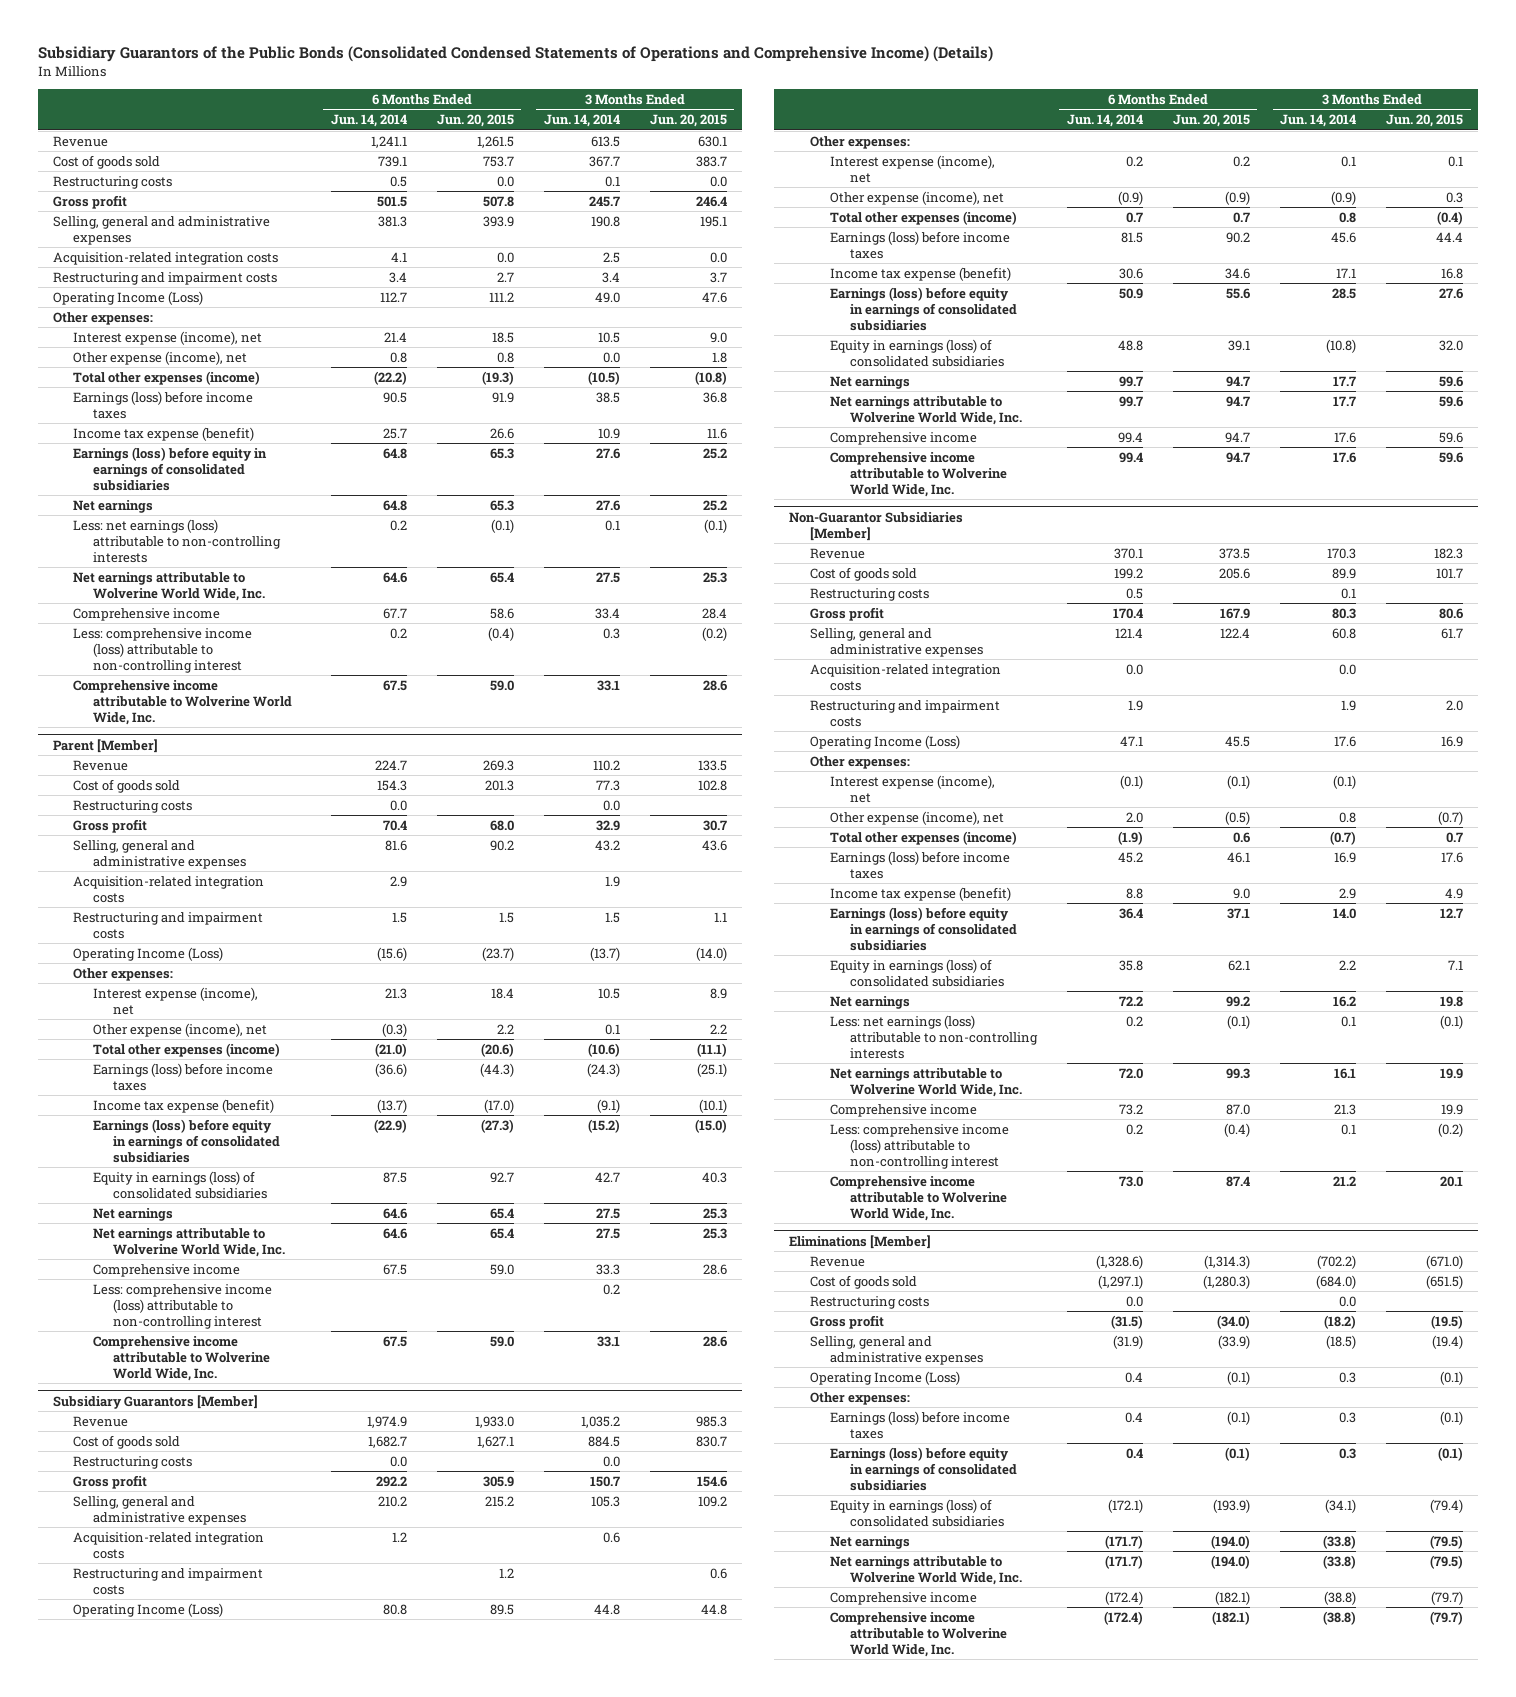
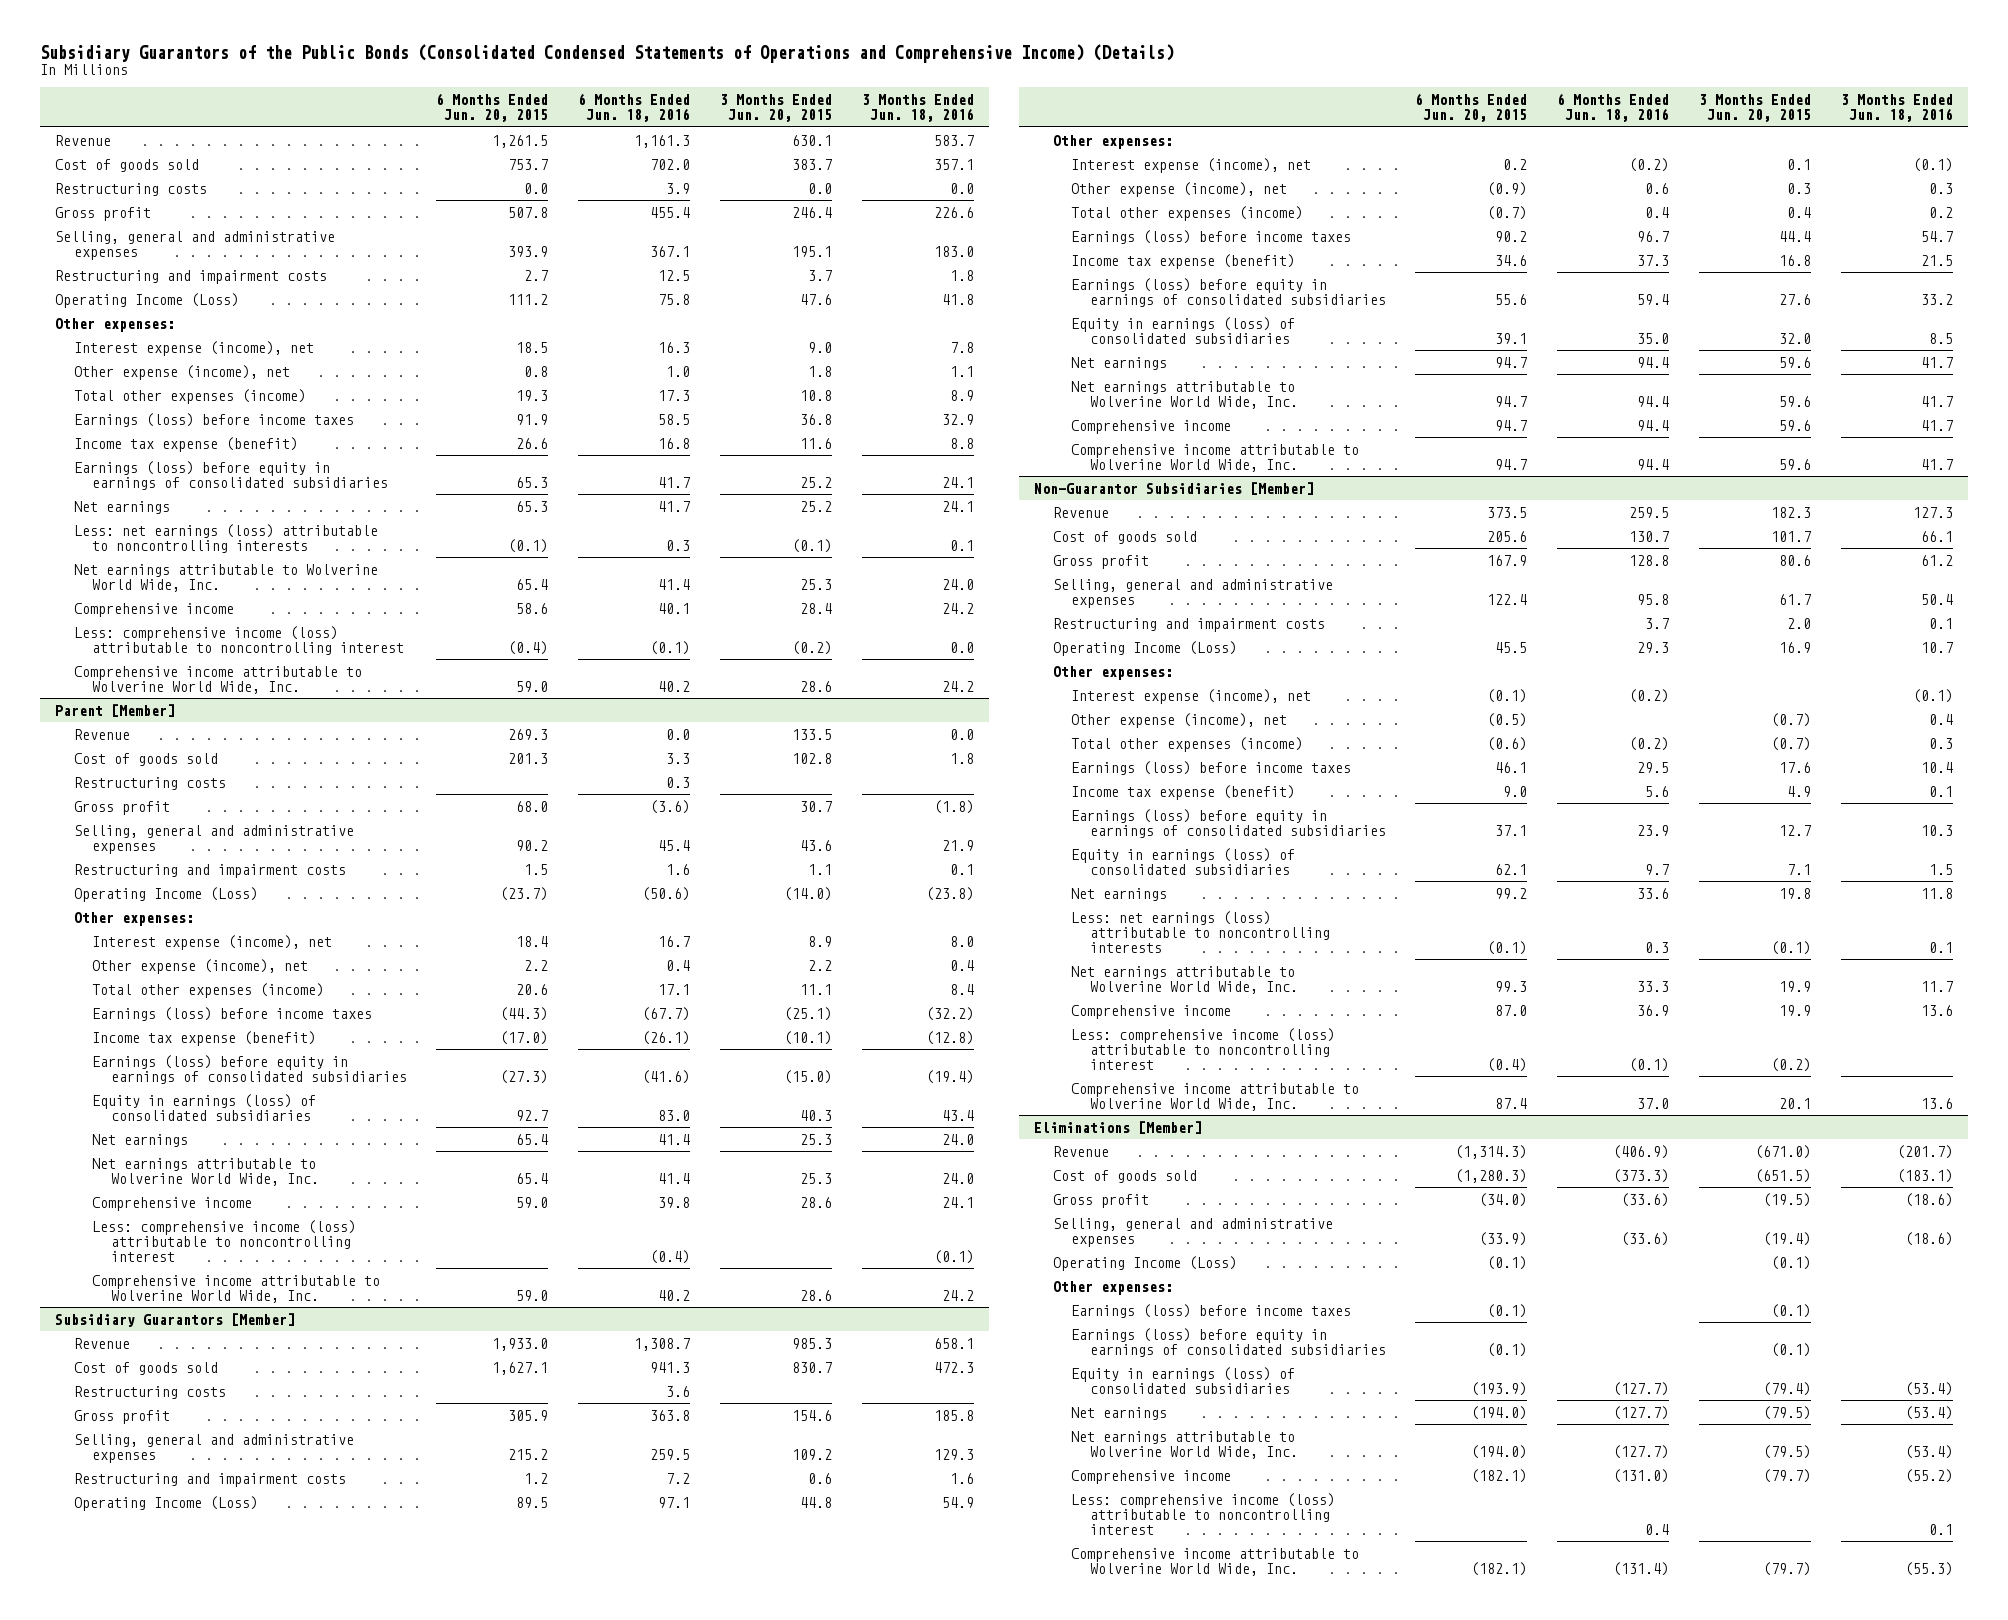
- | 6 Months Ended Jun. 14, 2014 | 6 Months Ended Jun. 20, 2015 | 3 Months Ended Jun. 14, 2014 | 3 Months Ended Jun. 20, 2015
+ | 6 Months Ended Jun. 20, 2015 | 6 Months Ended Jun. 18, 2016 | 3 Months Ended Jun. 20, 2015 | 3 Months Ended Jun. 18, 2016
- Acquisition-related integration costs | 4.1 | 0.0 | 2.5 | 0.0
- Total other expenses (income) | (22.2) | (19.3) | (10.5) | (10.8)
+ Total other expenses (income) | 19.3 | 17.3 | 10.8 | 8.9
- Less: net earnings (loss) attributable to non-controlling interests | 0.2 | (0.1) | 0.1 | (0.1)
+ Less: net earnings (loss) attributable to noncontrolling interests | (0.1) | 0.3 | (0.1) | 0.1
- Less: comprehensive income (loss) attributable to non-controlling interest | 0.2 | (0.4) | 0.3 | (0.2)
+ Less: comprehensive income (loss) attributable to noncontrolling interest | (0.4) | (0.1) | (0.2) | 0.0
@ Parent [Member]
- Acquisition-related integration costs | 2.9 | | 1.9 |
- Total other expenses (income) | (21.0) | (20.6) | (10.6) | (11.1)
+ Total other expenses (income) | 20.6 | 17.1 | 11.1 | 8.4
- Less: comprehensive income (loss) attributable to non-controlling interest | | | 0.2 |
+ Less: comprehensive income (loss) attributable to noncontrolling interest | | (0.4) | | (0.1)
@ Subsidiary Guarantors [Member]
- Acquisition-related integration costs | 1.2 | | 0.6 |
- Total other expenses (income) | 0.7 | 0.7 | 0.8 | (0.4)
+ Total other expenses (income) | (0.7) | 0.4 | 0.4 | 0.2
@ Non-Guarantor Subsidiaries [Member]
- Restructuring costs | 0.5 | | 0.1 |
- Acquisition-related integration costs | 0.0 | | 0.0 |
- Total other expenses (income) | (1.9) | 0.6 | (0.7) | 0.7
+ Total other expenses (income) | (0.6) | (0.2) | (0.7) | 0.3
- Less: net earnings (loss) attributable to non-controlling interests | 0.2 | (0.1) | 0.1 | (0.1)
+ Less: net earnings (loss) attributable to noncontrolling interests | (0.1) | 0.3 | (0.1) | 0.1
- Less: comprehensive income (loss) attributable to non-controlling interest | 0.2 | (0.4) | 0.1 | (0.2)
+ Less: comprehensive income (loss) attributable to noncontrolling interest | (0.4) | (0.1) | (0.2) |
@ Eliminations [Member]
- Restructuring costs | 0.0 | | 0.0 |
+ Less: comprehensive income (loss) attributable to noncontrolling interest | | 0.4 | | 0.1

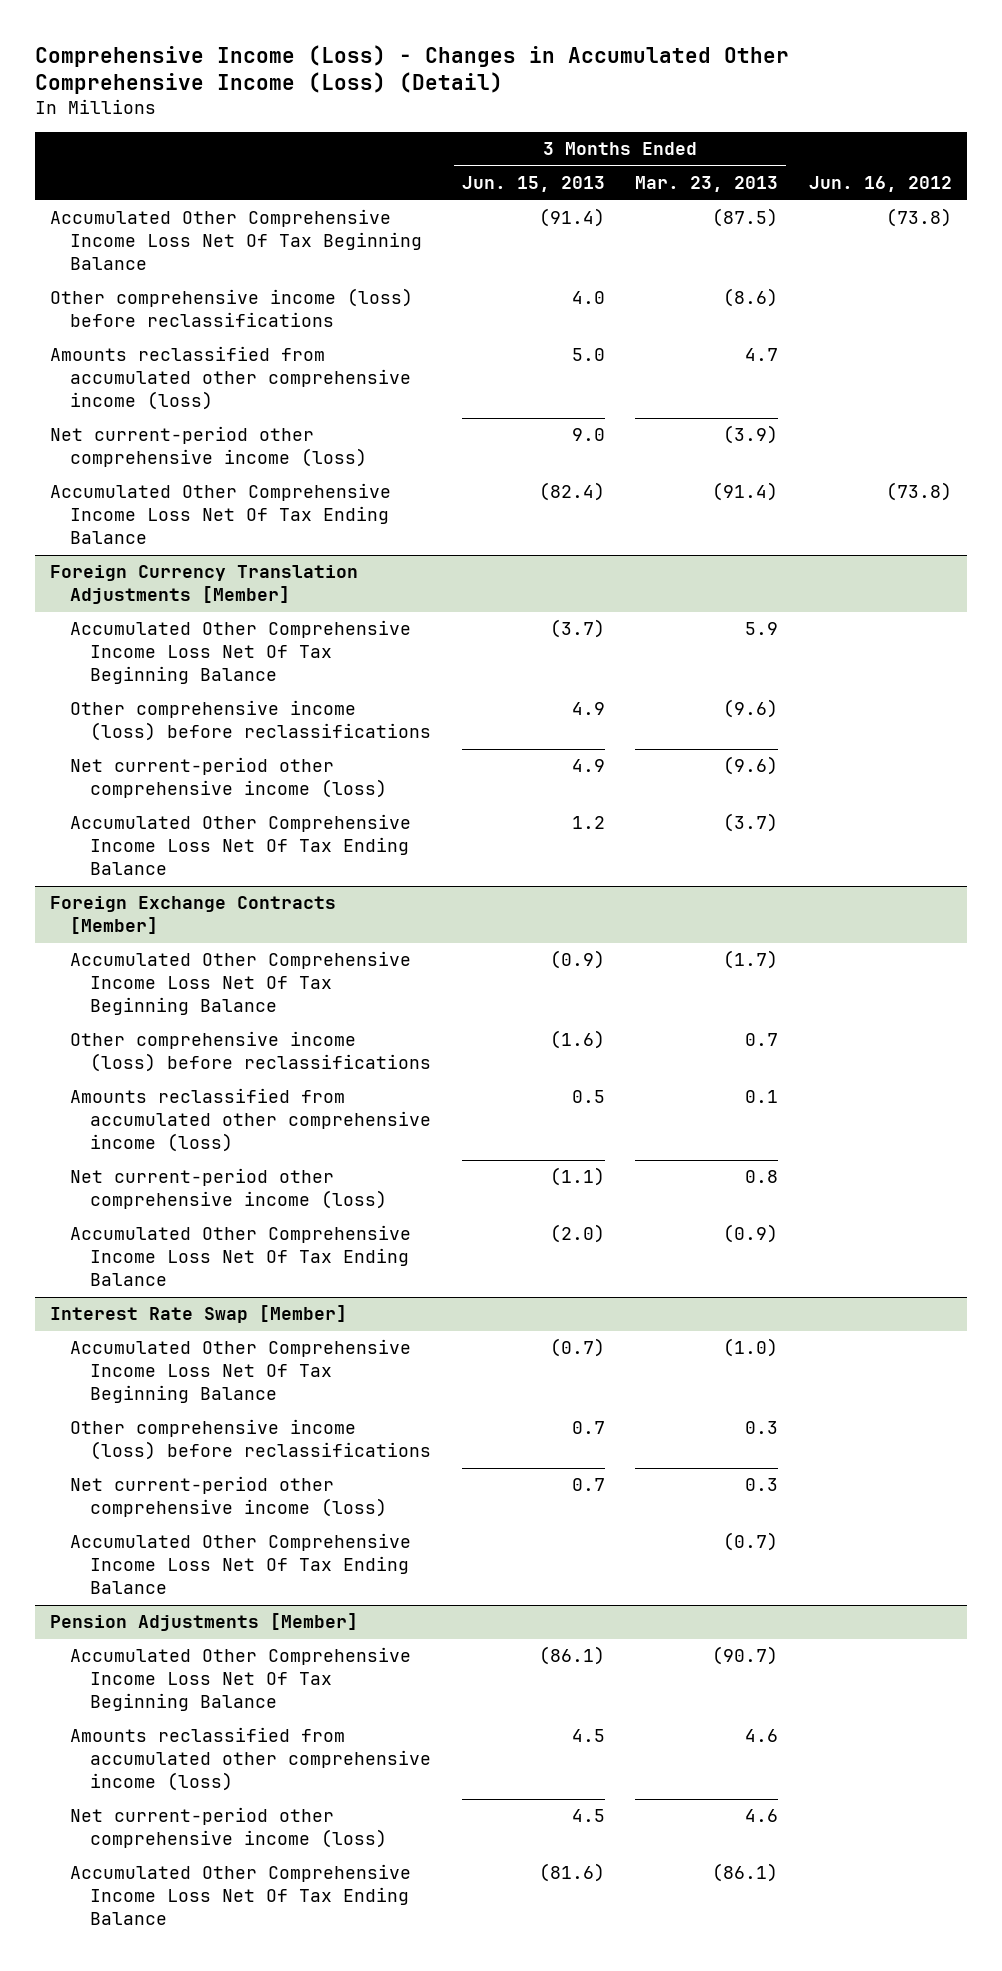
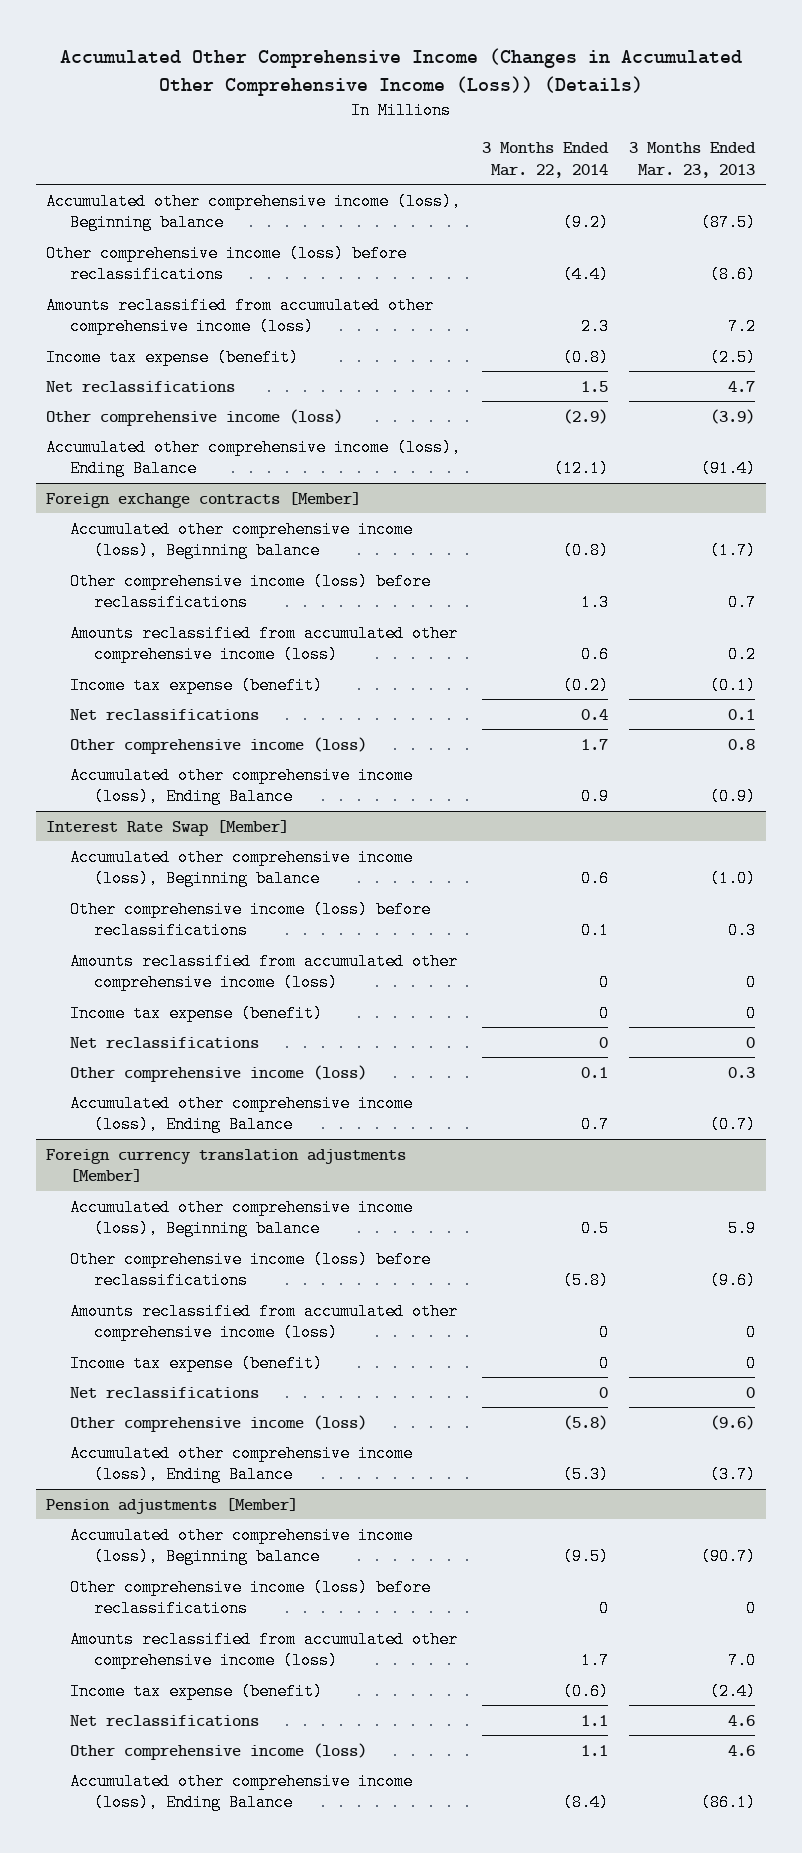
- Comprehensive Income (Loss) - Changes in Accumulated Other Comprehensive Income (Loss) (Detail)
+ Accumulated Other Comprehensive Income (Changes in Accumulated Other Comprehensive Income (Loss)) (Details)
- | 3 Months Ended Jun. 15, 2013 | 3 Months Ended Mar. 23, 2013 | Jun. 16, 2012
+ | 3 Months Ended Mar. 22, 2014 | 3 Months Ended Mar. 23, 2013
- Accumulated Other Comprehensive Income Loss Net Of Tax Beginning Balance | (91.4) | (87.5) | (73.8)
+ Accumulated other comprehensive income (loss), Beginning balance | (9.2) | (87.5)
- Amounts reclassified from accumulated other comprehensive income (loss) | 5.0 | 4.7 |
- Net current-period other comprehensive income (loss) | 9.0 | (3.9) |
- Accumulated Other Comprehensive Income Loss Net Of Tax Ending Balance | (82.4) | (91.4) | (73.8)
- Foreign Currency Translation Adjustments [Member]
- Accumulated Other Comprehensive Income Loss Net Of Tax Beginning Balance | (3.7) | 5.9 |
- Other comprehensive income (loss) before reclassifications | 4.9 | (9.6) |
- Net current-period other comprehensive income (loss) | 4.9 | (9.6) |
- Accumulated Other Comprehensive Income Loss Net Of Tax Ending Balance | 1.2 | (3.7) |
- Foreign Exchange Contracts [Member]
- Accumulated Other Comprehensive Income Loss Net Of Tax Beginning Balance | (0.9) | (1.7) |
+ Amounts reclassified from accumulated other comprehensive income (loss) | 2.3 | 7.2
+ Income tax expense (benefit) | (0.8) | (2.5)
+ Net reclassifications | 1.5 | 4.7
+ Other comprehensive income (loss) | (2.9) | (3.9)
+ Accumulated other comprehensive income (loss), Ending Balance | (12.1) | (91.4)
+ Foreign exchange contracts [Member]
+ Accumulated other comprehensive income (loss), Beginning balance | (0.8) | (1.7)
- Amounts reclassified from accumulated other comprehensive income (loss) | 0.5 | 0.1 |
- Net current-period other comprehensive income (loss) | (1.1) | 0.8 |
- Accumulated Other Comprehensive Income Loss Net Of Tax Ending Balance | (2.0) | (0.9) |
+ Amounts reclassified from accumulated other comprehensive income (loss) | 0.6 | 0.2
+ Income tax expense (benefit) | (0.2) | (0.1)
+ Net reclassifications | 0.4 | 0.1
+ Other comprehensive income (loss) | 1.7 | 0.8
+ Accumulated other comprehensive income (loss), Ending Balance | 0.9 | (0.9)
@ Interest Rate Swap [Member]
- Accumulated Other Comprehensive Income Loss Net Of Tax Beginning Balance | (0.7) | (1.0) |
+ Accumulated other comprehensive income (loss), Beginning balance | 0.6 | (1.0)
- Net current-period other comprehensive income (loss) | 0.7 | 0.3 |
- Accumulated Other Comprehensive Income Loss Net Of Tax Ending Balance | | (0.7) |
- Pension Adjustments [Member]
- Accumulated Other Comprehensive Income Loss Net Of Tax Beginning Balance | (86.1) | (90.7) |
- Amounts reclassified from accumulated other comprehensive income (loss) | 4.5 | 4.6 |
- Net current-period other comprehensive income (loss) | 4.5 | 4.6 |
- Accumulated Other Comprehensive Income Loss Net Of Tax Ending Balance | (81.6) | (86.1) |
@ Interest Rate Swap [Member]
+ Amounts reclassified from accumulated other comprehensive income (loss) | 0 | 0
+ Income tax expense (benefit) | 0 | 0
+ Net reclassifications | 0 | 0
+ Other comprehensive income (loss) | 0.1 | 0.3
+ Accumulated other comprehensive income (loss), Ending Balance | 0.7 | (0.7)
+ Foreign currency translation adjustments [Member]
+ Accumulated other comprehensive income (loss), Beginning balance | 0.5 | 5.9
+ Other comprehensive income (loss) before reclassifications | (5.8) | (9.6)
+ Amounts reclassified from accumulated other comprehensive income (loss) | 0 | 0
+ Income tax expense (benefit) | 0 | 0
+ Net reclassifications | 0 | 0
+ Other comprehensive income (loss) | (5.8) | (9.6)
+ Accumulated other comprehensive income (loss), Ending Balance | (5.3) | (3.7)
+ Pension adjustments [Member]
+ Accumulated other comprehensive income (loss), Beginning balance | (9.5) | (90.7)
+ Other comprehensive income (loss) before reclassifications | 0 | 0
+ Amounts reclassified from accumulated other comprehensive income (loss) | 1.7 | 7.0
+ Income tax expense (benefit) | (0.6) | (2.4)
+ Net reclassifications | 1.1 | 4.6
+ Other comprehensive income (loss) | 1.1 | 4.6
+ Accumulated other comprehensive income (loss), Ending Balance | (8.4) | (86.1)

